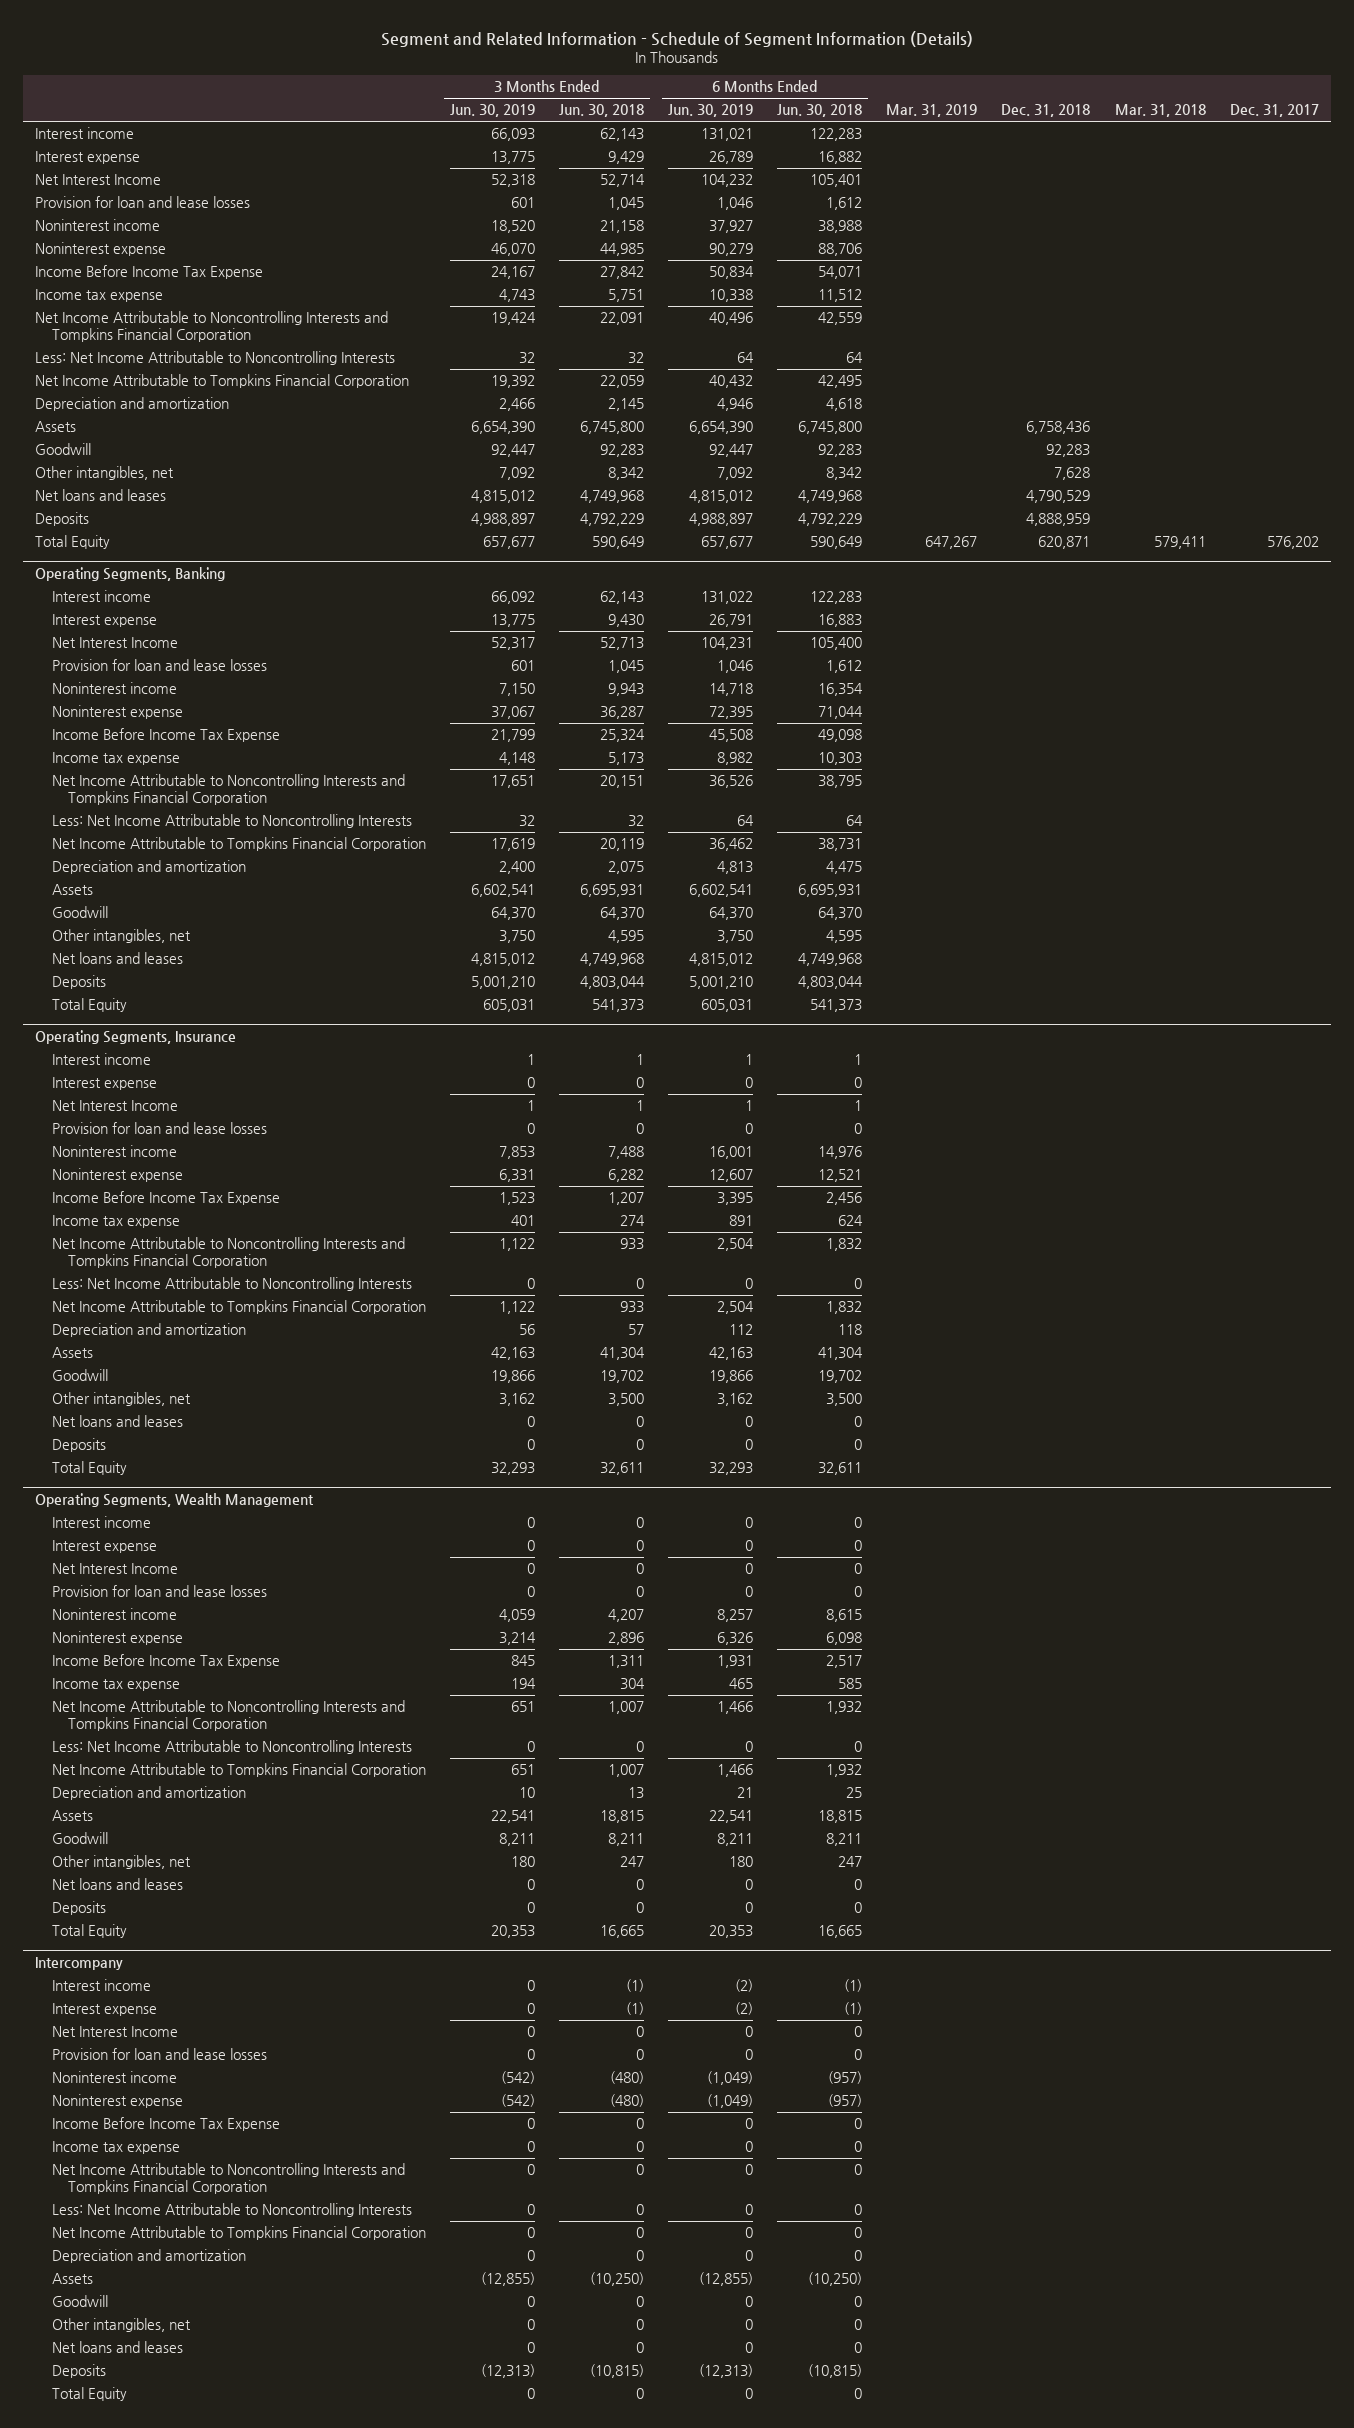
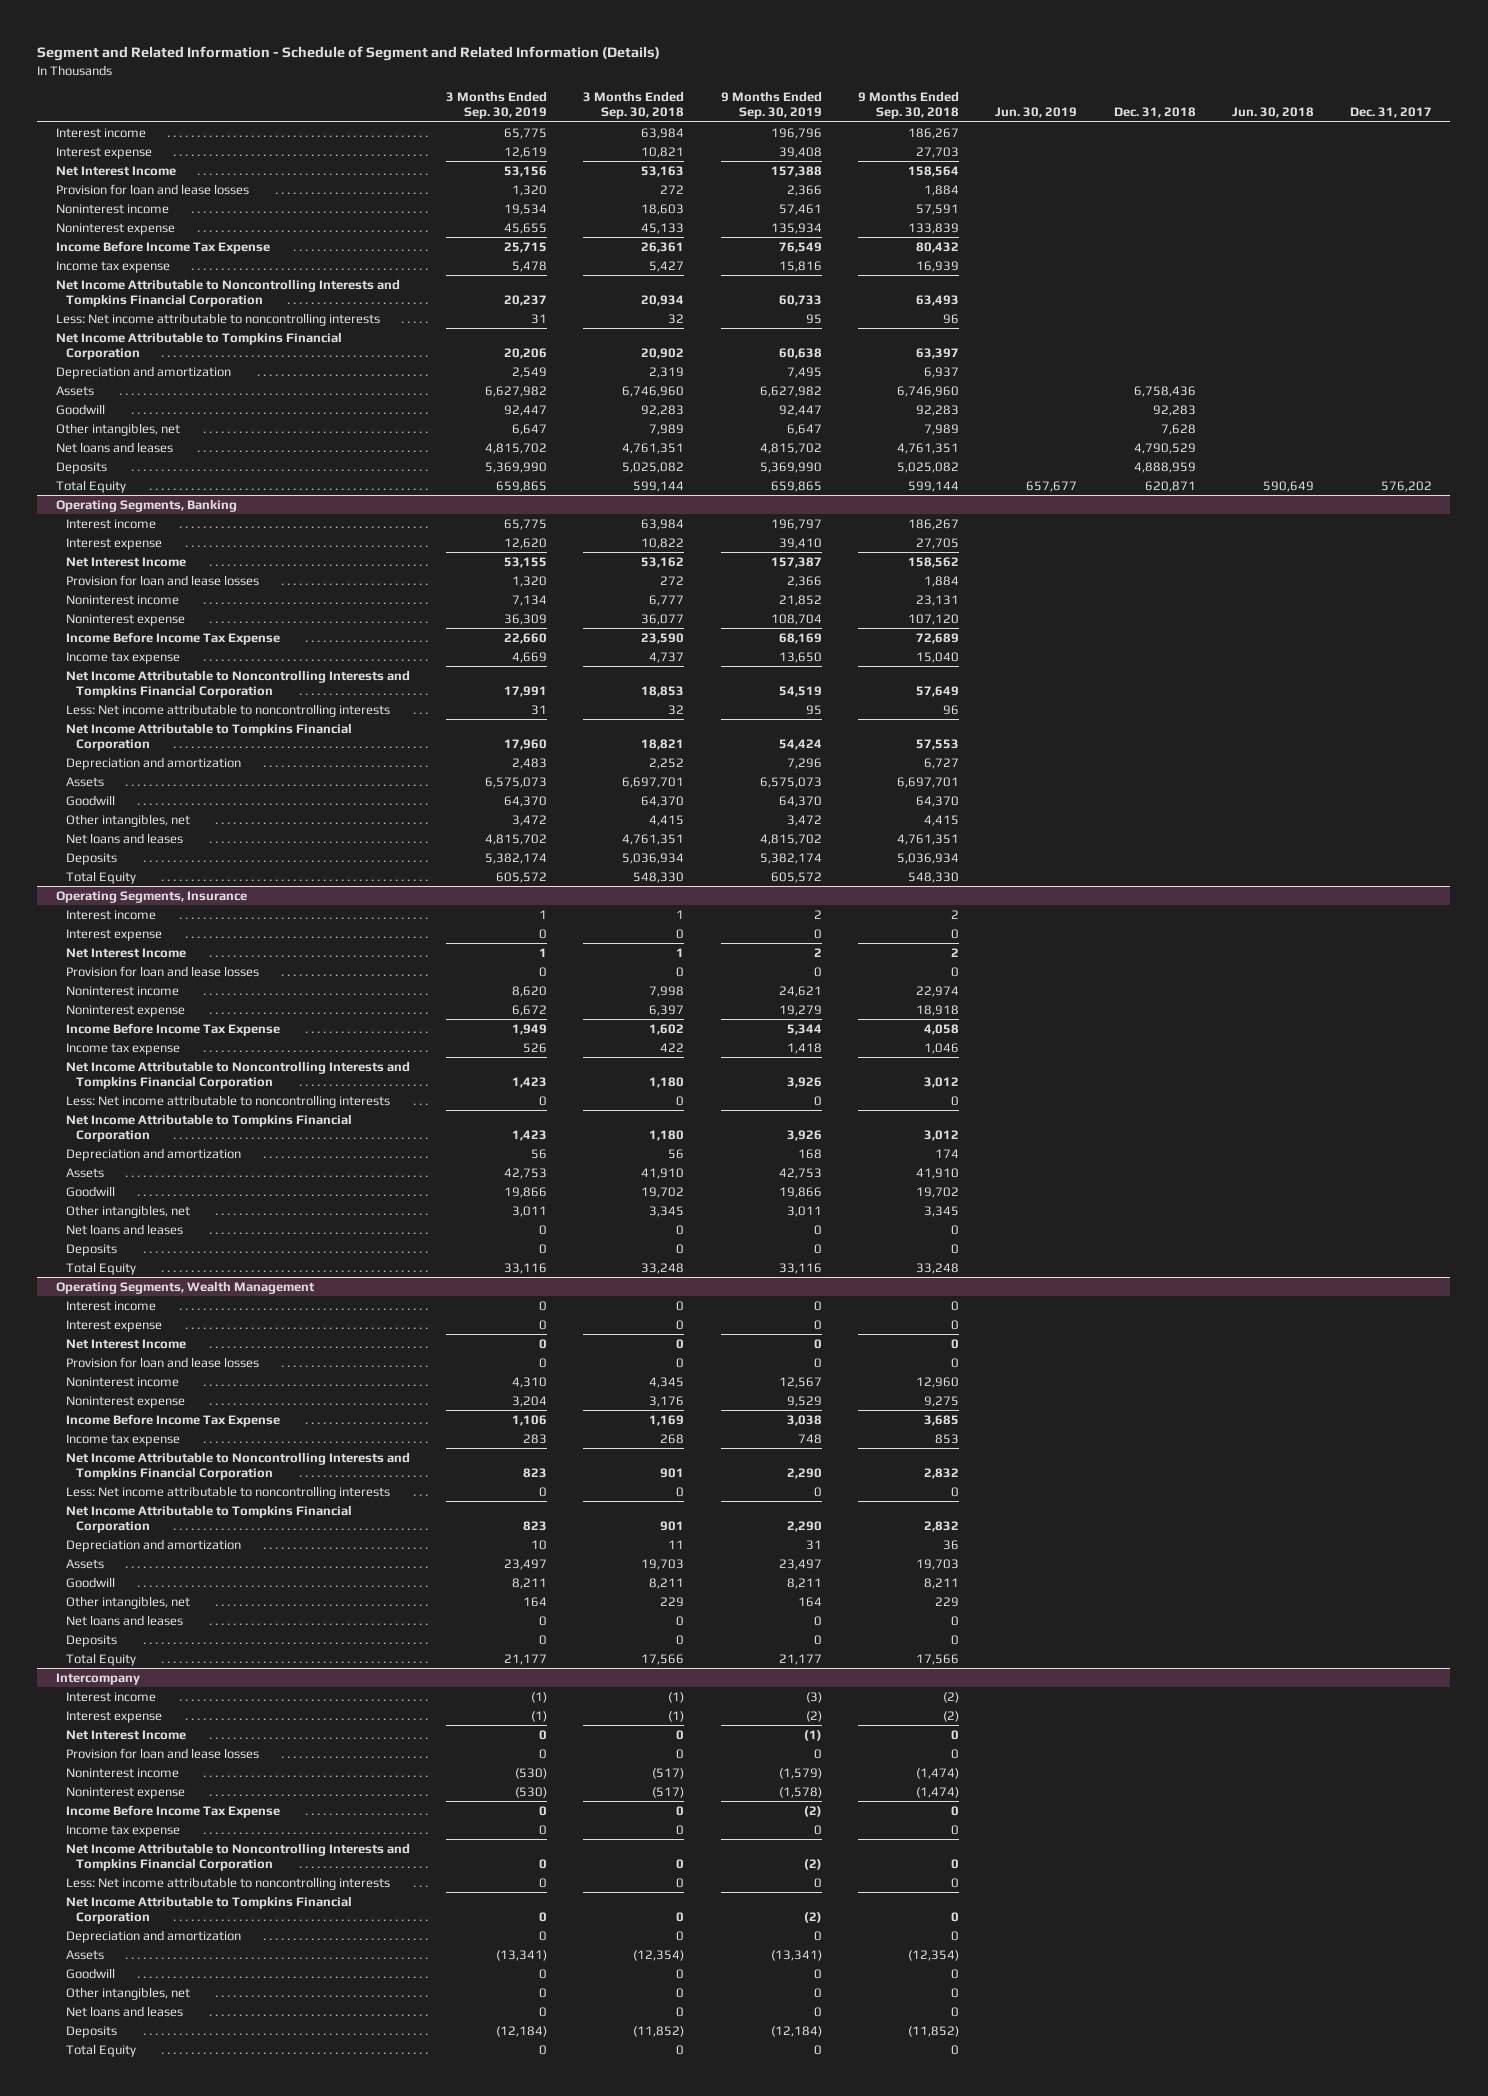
- Segment and Related Information - Schedule of Segment Information (Details)
+ Segment and Related Information - Schedule of Segment and Related Information (Details)
- | 3 Months Ended Jun. 30, 2019 | 3 Months Ended Jun. 30, 2018 | 6 Months Ended Jun. 30, 2019 | 6 Months Ended Jun. 30, 2018 | Mar. 31, 2019 | Dec. 31, 2018 | Mar. 31, 2018 | Dec. 31, 2017
+ | 3 Months Ended Sep. 30, 2019 | 3 Months Ended Sep. 30, 2018 | 9 Months Ended Sep. 30, 2019 | 9 Months Ended Sep. 30, 2018 | Jun. 30, 2019 | Dec. 31, 2018 | Jun. 30, 2018 | Dec. 31, 2017
- Less: Net Income Attributable to Noncontrolling Interests | 32 | 32 | 64 | 64 | | | |
+ Less: Net income attributable to noncontrolling interests | 31 | 32 | 95 | 96 | | | |
@ Operating Segments, Banking
- Less: Net Income Attributable to Noncontrolling Interests | 32 | 32 | 64 | 64 | | | |
+ Less: Net income attributable to noncontrolling interests | 31 | 32 | 95 | 96 | | | |
@ Operating Segments, Insurance
- Less: Net Income Attributable to Noncontrolling Interests | 0 | 0 | 0 | 0 | | | |
+ Less: Net income attributable to noncontrolling interests | 0 | 0 | 0 | 0 | | | |
@ Operating Segments, Wealth Management
- Less: Net Income Attributable to Noncontrolling Interests | 0 | 0 | 0 | 0 | | | |
+ Less: Net income attributable to noncontrolling interests | 0 | 0 | 0 | 0 | | | |
@ Intercompany
- Less: Net Income Attributable to Noncontrolling Interests | 0 | 0 | 0 | 0 | | | |
+ Less: Net income attributable to noncontrolling interests | 0 | 0 | 0 | 0 | | | |

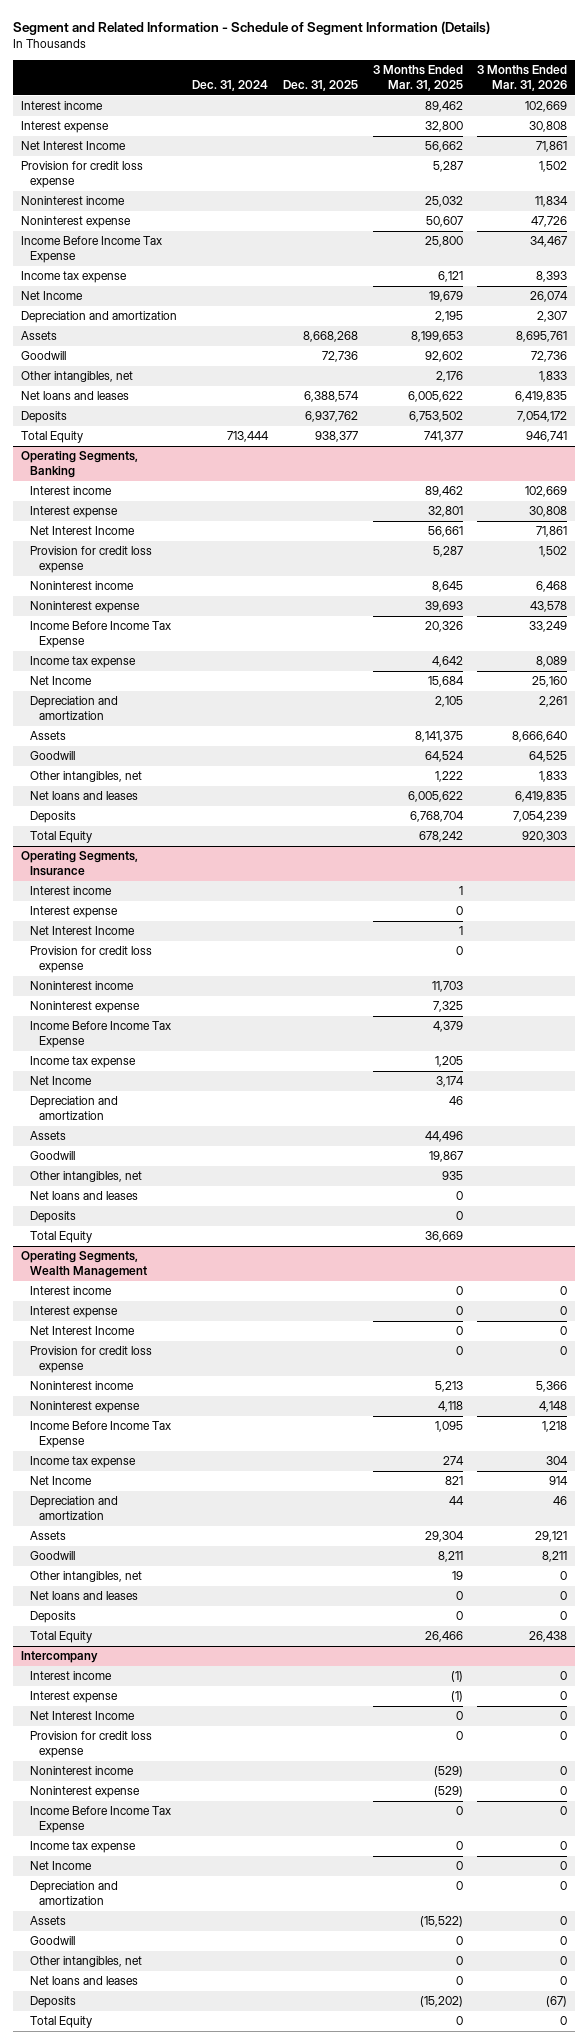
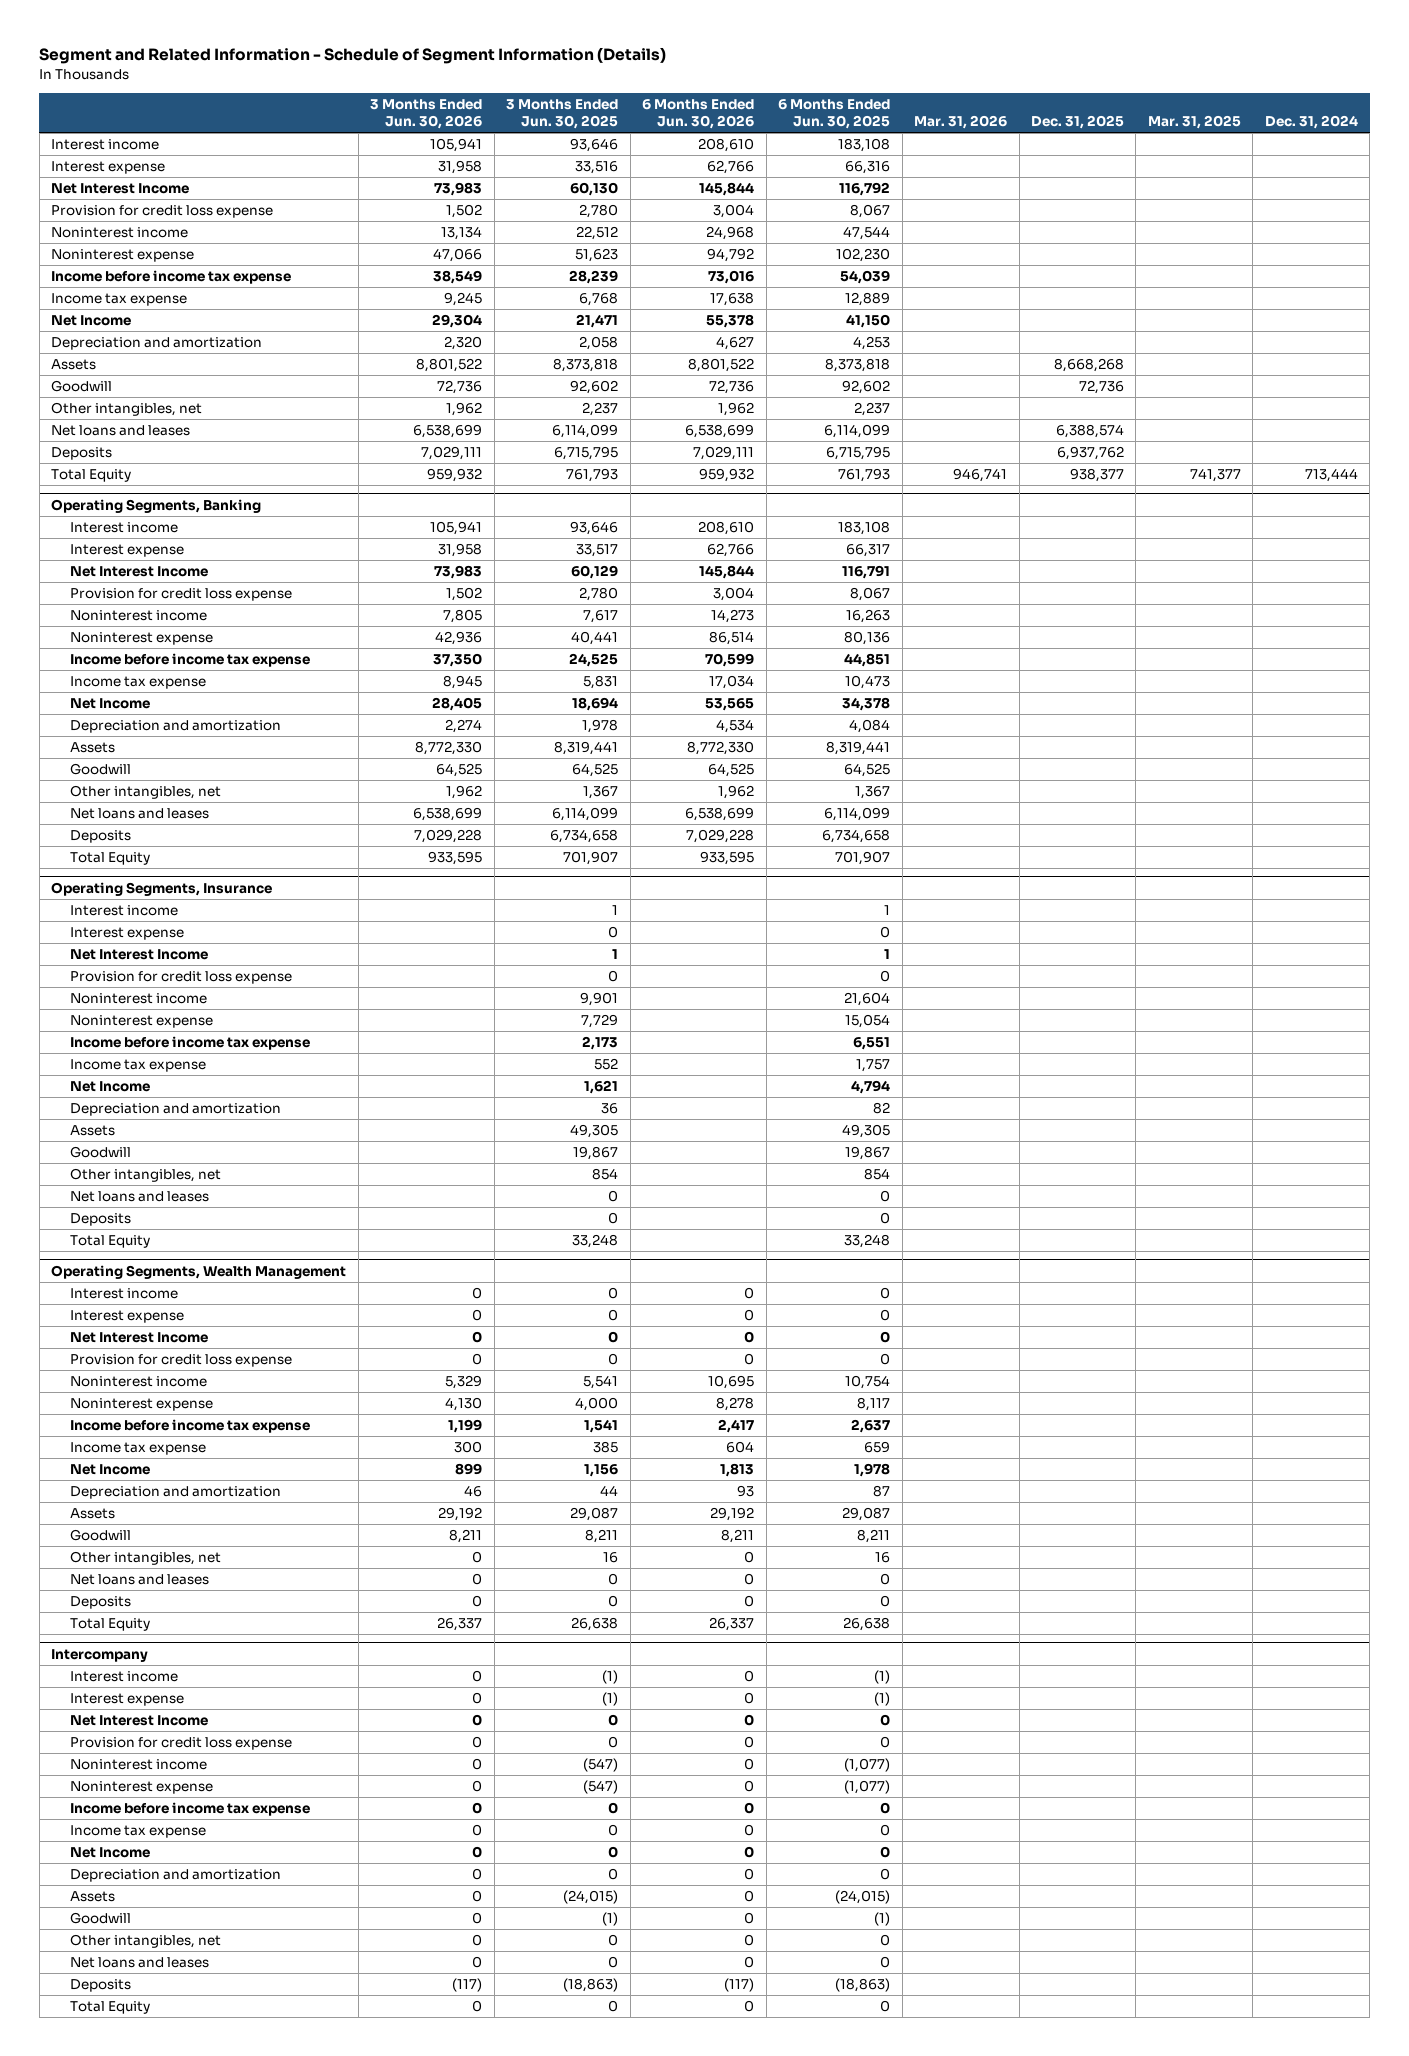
- | Dec. 31, 2024 | Dec. 31, 2025 | 3 Months Ended Mar. 31, 2025 | 3 Months Ended Mar. 31, 2026
+ | 3 Months Ended Jun. 30, 2026 | 3 Months Ended Jun. 30, 2025 | 6 Months Ended Jun. 30, 2026 | 6 Months Ended Jun. 30, 2025 | Mar. 31, 2026 | Dec. 31, 2025 | Mar. 31, 2025 | Dec. 31, 2024
- Income Before Income Tax Expense | | | 25,800 | 34,467
+ Income before income tax expense | 38,549 | 28,239 | 73,016 | 54,039 | | | |
@ Operating Segments, Banking
- Income Before Income Tax Expense | | | 20,326 | 33,249
+ Income before income tax expense | 37,350 | 24,525 | 70,599 | 44,851 | | | |
@ Operating Segments, Insurance
- Income Before Income Tax Expense | | | 4,379 |
+ Income before income tax expense | | 2,173 | | 6,551 | | | |
@ Operating Segments, Wealth Management
- Income Before Income Tax Expense | | | 1,095 | 1,218
+ Income before income tax expense | 1,199 | 1,541 | 2,417 | 2,637 | | | |
@ Intercompany
- Income Before Income Tax Expense | | | 0 | 0
+ Income before income tax expense | 0 | 0 | 0 | 0 | | | |

